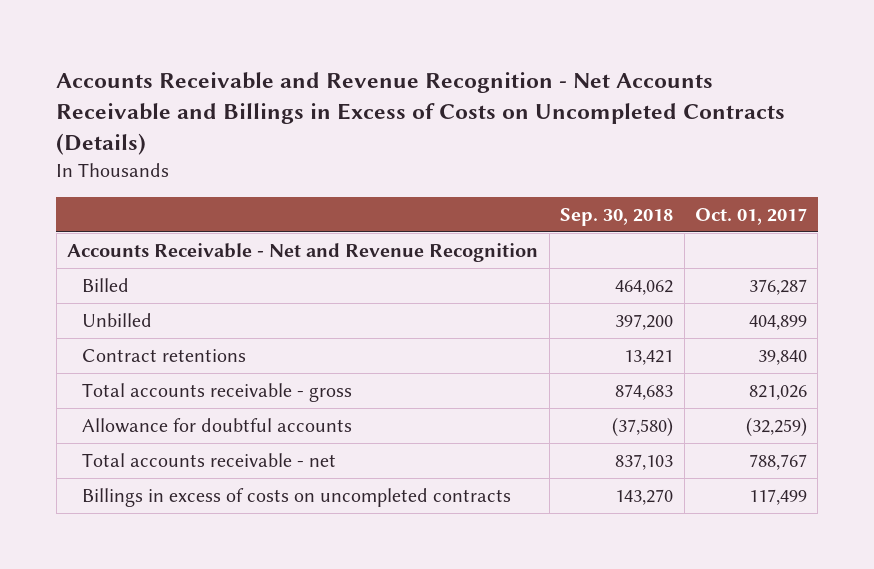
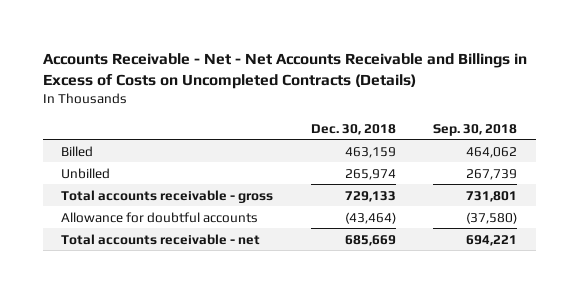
- Accounts Receivable and Revenue Recognition - Net Accounts Receivable and Billings in Excess of Costs on Uncompleted Contracts (Details)
+ Accounts Receivable - Net - Net Accounts Receivable and Billings in Excess of Costs on Uncompleted Contracts (Details)
- | Sep. 30, 2018 | Oct. 01, 2017
+ | Dec. 30, 2018 | Sep. 30, 2018
- Accounts Receivable - Net and Revenue Recognition
- Unbilled | 397,200 | 404,899
- Contract retentions | 13,421 | 39,840
- Total accounts receivable - gross | 874,683 | 821,026
+ Unbilled | 265,974 | 267,739
+ Total accounts receivable - gross | 729,133 | 731,801
- Total accounts receivable - net | 837,103 | 788,767
- Billings in excess of costs on uncompleted contracts | 143,270 | 117,499
+ Total accounts receivable - net | 685,669 | 694,221

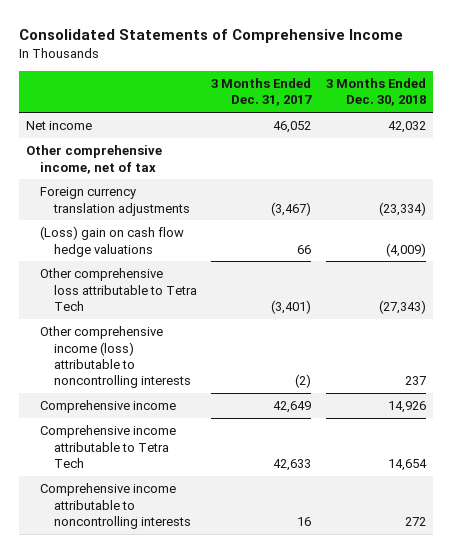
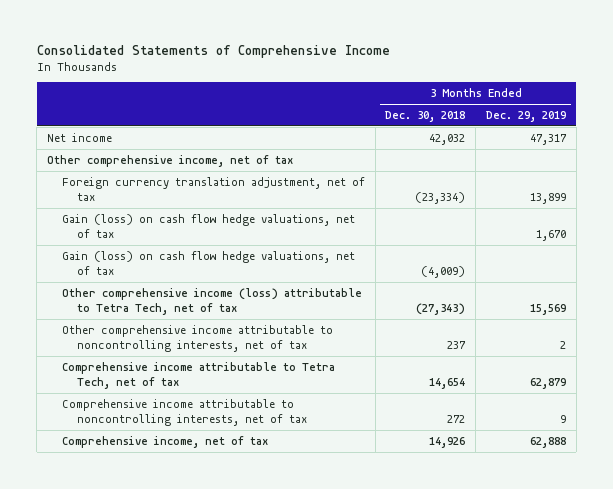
- | 3 Months Ended Dec. 31, 2017 | 3 Months Ended Dec. 30, 2018
+ | 3 Months Ended Dec. 30, 2018 | 3 Months Ended Dec. 29, 2019
- Foreign currency translation adjustments | (3,467) | (23,334)
- (Loss) gain on cash flow hedge valuations | 66 | (4,009)
- Other comprehensive loss attributable to Tetra Tech | (3,401) | (27,343)
- Other comprehensive income (loss) attributable to noncontrolling interests | (2) | 237
- Comprehensive income | 42,649 | 14,926
- Comprehensive income attributable to Tetra Tech | 42,633 | 14,654
- Comprehensive income attributable to noncontrolling interests | 16 | 272
+ Foreign currency translation adjustment, net of tax | (23,334) | 13,899
+ Gain (loss) on cash flow hedge valuations, net of tax | | 1,670
+ Gain (loss) on cash flow hedge valuations, net of tax | (4,009) |
+ Other comprehensive income (loss) attributable to Tetra Tech, net of tax | (27,343) | 15,569
+ Other comprehensive income attributable to noncontrolling interests, net of tax | 237 | 2
+ Comprehensive income attributable to Tetra Tech, net of tax | 14,654 | 62,879
+ Comprehensive income attributable to noncontrolling interests, net of tax | 272 | 9
+ Comprehensive income, net of tax | 14,926 | 62,888

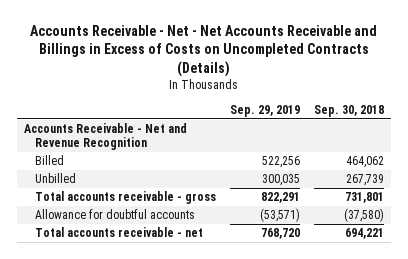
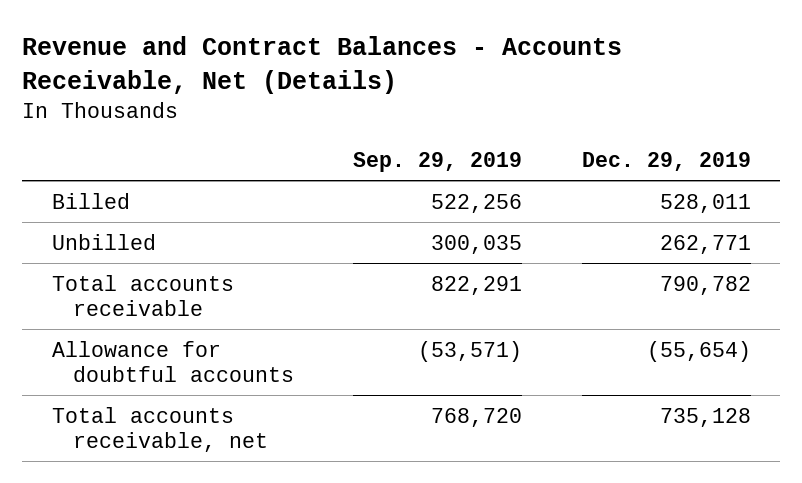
- Accounts Receivable - Net - Net Accounts Receivable and Billings in Excess of Costs on Uncompleted Contracts (Details)
+ Revenue and Contract Balances - Accounts Receivable, Net (Details)
- | Sep. 29, 2019 | Sep. 30, 2018
+ | Sep. 29, 2019 | Dec. 29, 2019
- Accounts Receivable - Net and Revenue Recognition
- Total accounts receivable - gross | 822,291 | 731,801
+ Total accounts receivable | 822,291 | 790,782
- Total accounts receivable - net | 768,720 | 694,221
+ Total accounts receivable, net | 768,720 | 735,128

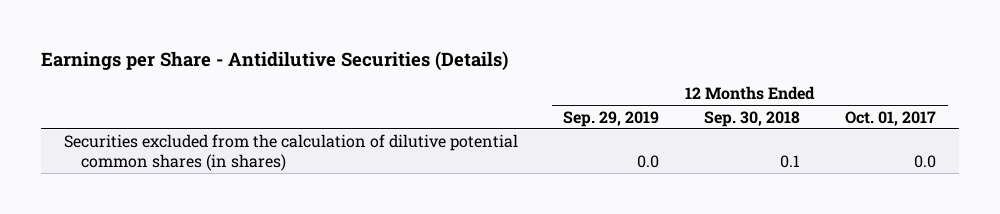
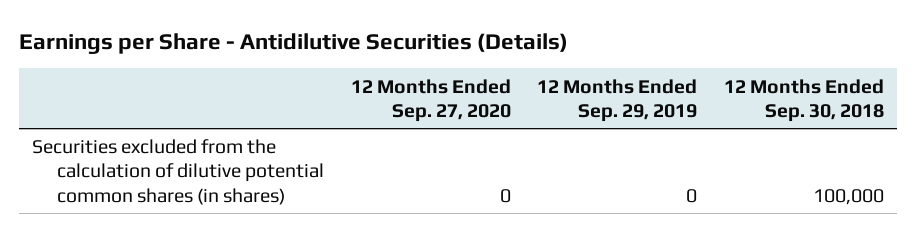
- | 12 Months Ended Sep. 29, 2019 | 12 Months Ended Sep. 30, 2018 | 12 Months Ended Oct. 01, 2017
+ | 12 Months Ended Sep. 27, 2020 | 12 Months Ended Sep. 29, 2019 | 12 Months Ended Sep. 30, 2018
- Securities excluded from the calculation of dilutive potential common shares (in shares) | 0.0 | 0.1 | 0.0
+ Securities excluded from the calculation of dilutive potential common shares (in shares) | 0 | 0 | 100,000

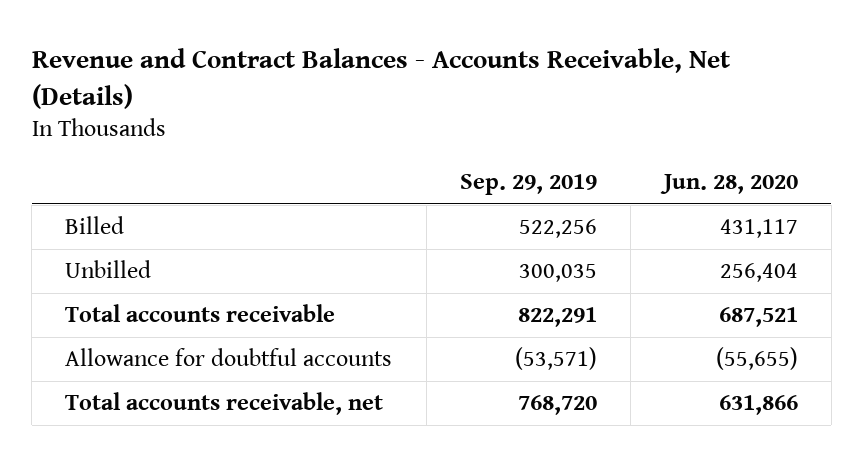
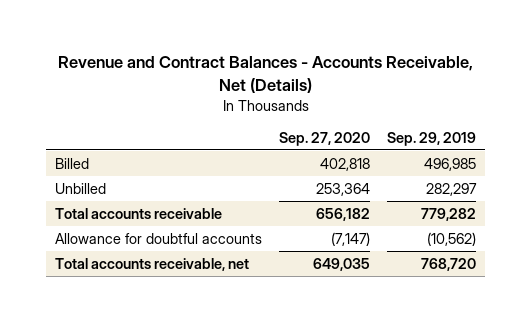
- | Sep. 29, 2019 | Jun. 28, 2020
+ | Sep. 27, 2020 | Sep. 29, 2019
- Billed | 522,256 | 431,117
- Unbilled | 300,035 | 256,404
- Total accounts receivable | 822,291 | 687,521
- Allowance for doubtful accounts | (53,571) | (55,655)
+ Billed | 402,818 | 496,985
+ Unbilled | 253,364 | 282,297
+ Total accounts receivable | 656,182 | 779,282
+ Allowance for doubtful accounts | (7,147) | (10,562)

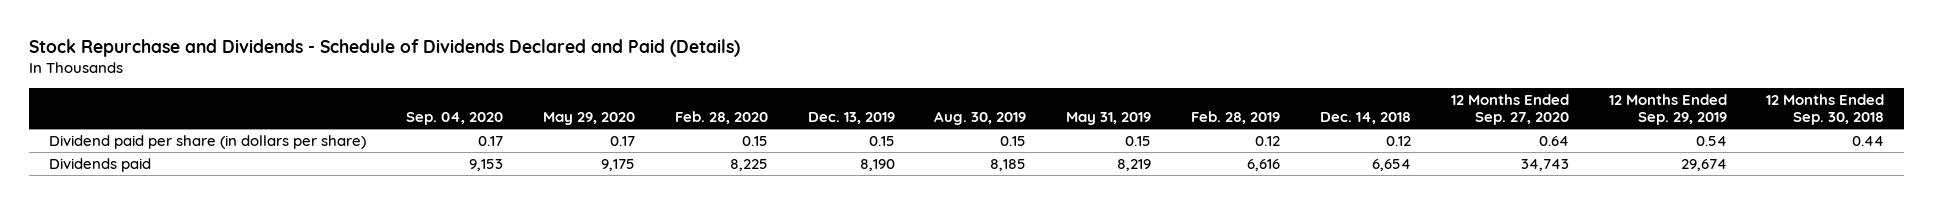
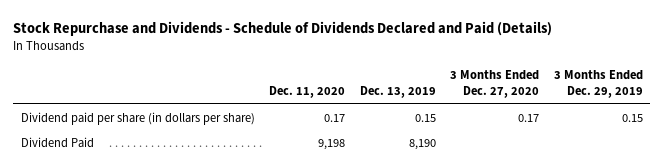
- | Sep. 04, 2020 | May 29, 2020 | Feb. 28, 2020 | Dec. 13, 2019 | Aug. 30, 2019 | May 31, 2019 | Feb. 28, 2019 | Dec. 14, 2018 | 12 Months Ended Sep. 27, 2020 | 12 Months Ended Sep. 29, 2019 | 12 Months Ended Sep. 30, 2018
+ | Dec. 11, 2020 | Dec. 13, 2019 | 3 Months Ended Dec. 27, 2020 | 3 Months Ended Dec. 29, 2019
- Dividends paid | 9,153 | 9,175 | 8,225 | 8,190 | 8,185 | 8,219 | 6,616 | 6,654 | 34,743 | 29,674 |
+ Dividend Paid | 9,198 | 8,190 | |

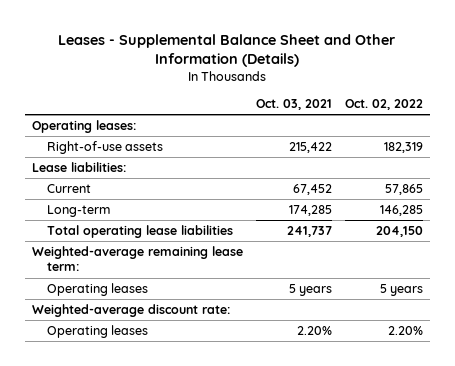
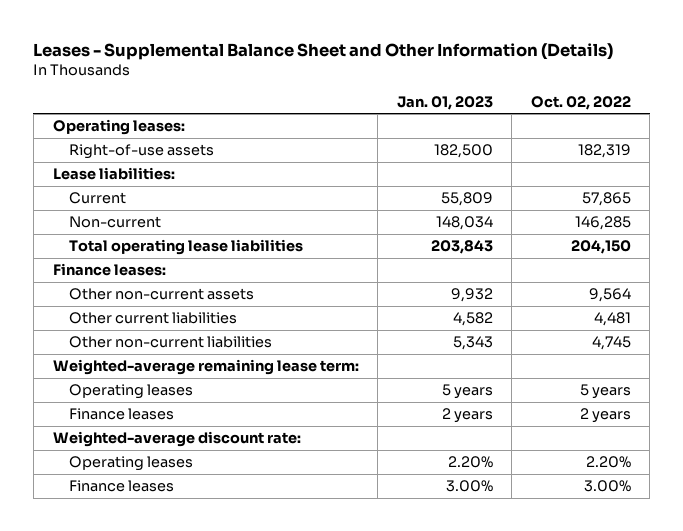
- | Oct. 03, 2021 | Oct. 02, 2022
+ | Jan. 01, 2023 | Oct. 02, 2022
- Long-term | 174,285 | 146,285
+ Non-current | 148,034 | 146,285
+ Finance leases:
+ Other non-current assets | 9,932 | 9,564
+ Other current liabilities | 4,582 | 4,481
+ Other non-current liabilities | 5,343 | 4,745
+ Finance leases | 2 years | 2 years
+ Finance leases | 3.00% | 3.00%

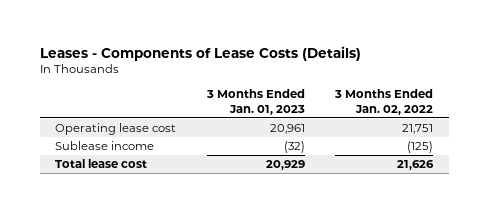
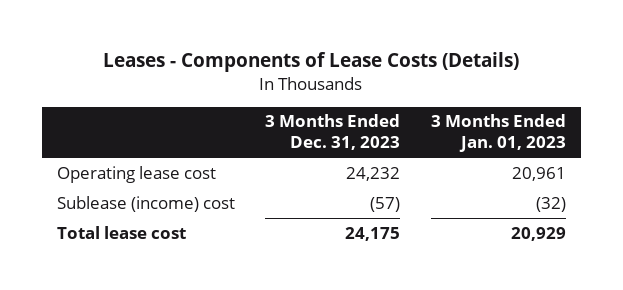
- | 3 Months Ended Jan. 01, 2023 | 3 Months Ended Jan. 02, 2022
+ | 3 Months Ended Dec. 31, 2023 | 3 Months Ended Jan. 01, 2023
- Sublease income | (32) | (125)
+ Sublease (income) cost | (57) | (32)

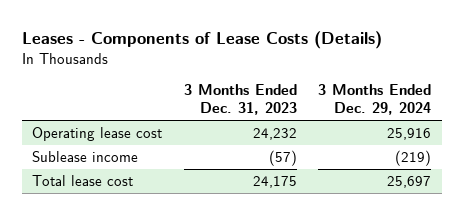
- | 3 Months Ended Dec. 31, 2023 | 3 Months Ended Jan. 01, 2023
+ | 3 Months Ended Dec. 31, 2023 | 3 Months Ended Dec. 29, 2024
- Sublease (income) cost | (57) | (32)
+ Sublease income | (57) | (219)

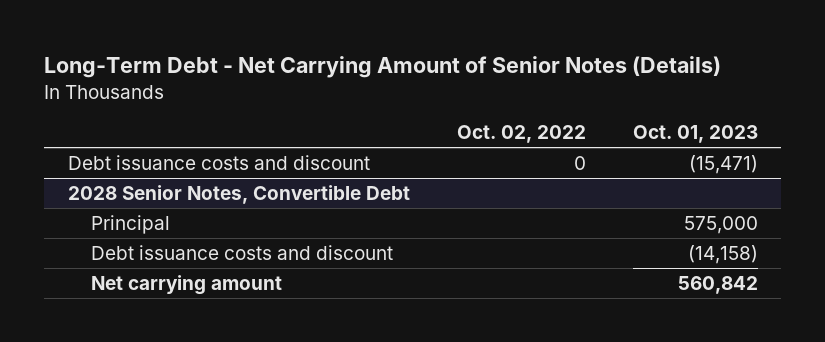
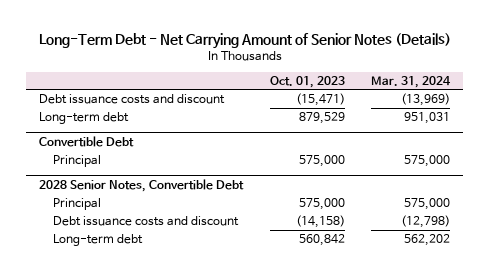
- | Oct. 02, 2022 | Oct. 01, 2023
+ | Oct. 01, 2023 | Mar. 31, 2024
+ Long-term debt | 879,529 | 951,031
+ Convertible Debt
+ Principal | 575,000 | 575,000
@ 2028 Senior Notes, Convertible Debt
- Net carrying amount | | 560,842
+ Long-term debt | 560,842 | 562,202

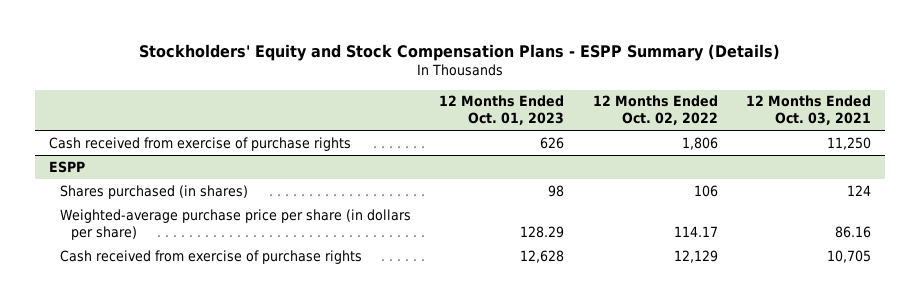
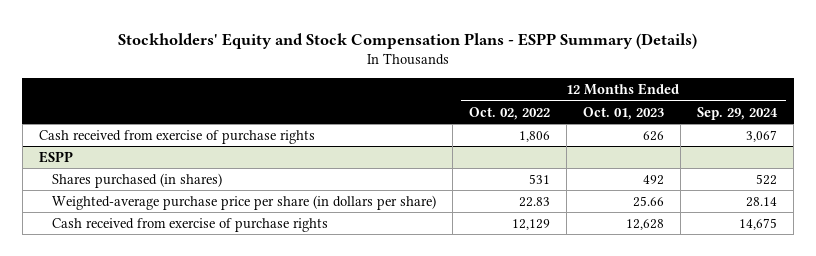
- | 12 Months Ended Oct. 01, 2023 | 12 Months Ended Oct. 02, 2022 | 12 Months Ended Oct. 03, 2021
+ | 12 Months Ended Oct. 02, 2022 | 12 Months Ended Oct. 01, 2023 | 12 Months Ended Sep. 29, 2024
@ ESPP
- Shares purchased (in shares) | 98 | 106 | 124
- Weighted-average purchase price per share (in dollars per share) | 128.29 | 114.17 | 86.16
+ Shares purchased (in shares) | 531 | 492 | 522
+ Weighted-average purchase price per share (in dollars per share) | 22.83 | 25.66 | 28.14

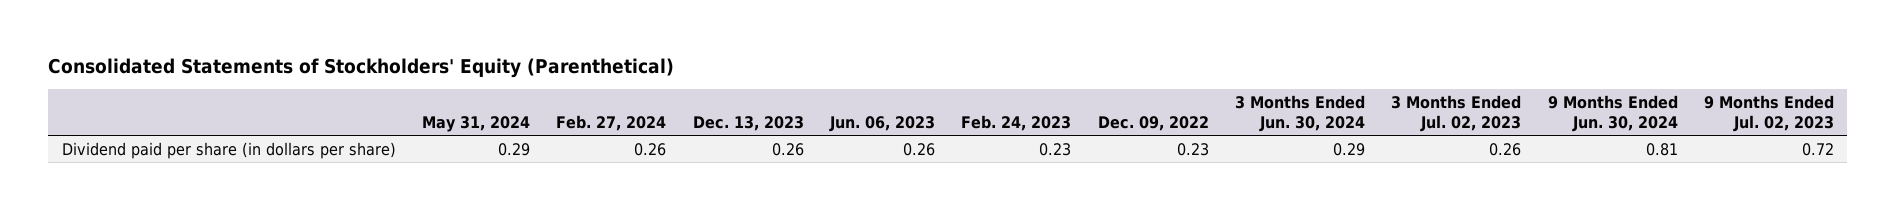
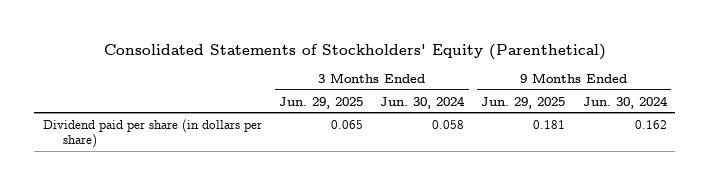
- | May 31, 2024 | Feb. 27, 2024 | Dec. 13, 2023 | Jun. 06, 2023 | Feb. 24, 2023 | Dec. 09, 2022 | 3 Months Ended Jun. 30, 2024 | 3 Months Ended Jul. 02, 2023 | 9 Months Ended Jun. 30, 2024 | 9 Months Ended Jul. 02, 2023
+ | 3 Months Ended Jun. 29, 2025 | 3 Months Ended Jun. 30, 2024 | 9 Months Ended Jun. 29, 2025 | 9 Months Ended Jun. 30, 2024
- Dividend paid per share (in dollars per share) | 0.29 | 0.26 | 0.26 | 0.26 | 0.23 | 0.23 | 0.29 | 0.26 | 0.81 | 0.72
+ Dividend paid per share (in dollars per share) | 0.065 | 0.058 | 0.181 | 0.162

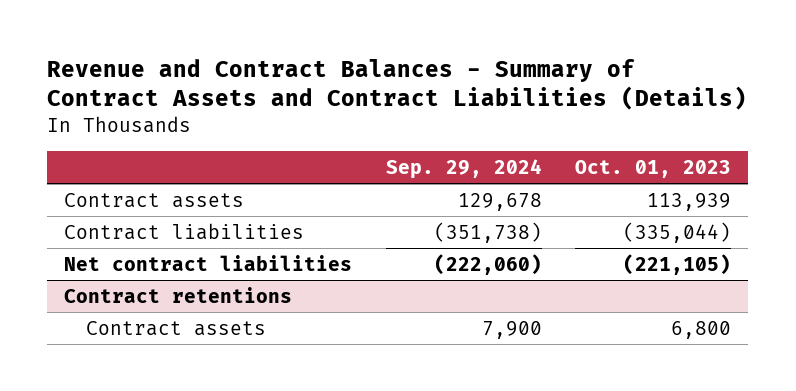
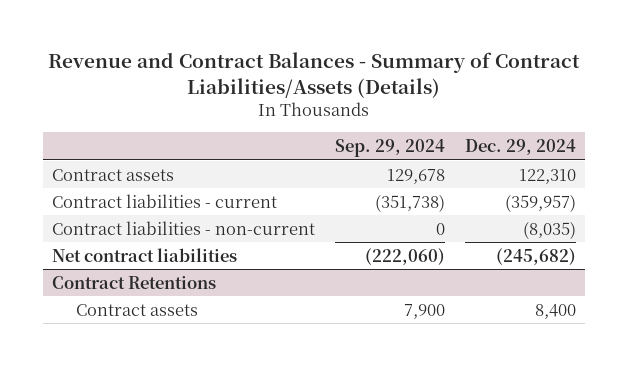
- Revenue and Contract Balances - Summary of Contract Assets and Contract Liabilities (Details)
+ Revenue and Contract Balances - Summary of Contract Liabilities/Assets (Details)
- | Sep. 29, 2024 | Oct. 01, 2023
+ | Sep. 29, 2024 | Dec. 29, 2024
- Contract liabilities | (351,738) | (335,044)
+ Contract liabilities - current | (351,738) | (359,957)
+ Contract liabilities - non-current | 0 | (8,035)
- Contract retentions
+ Contract Retentions

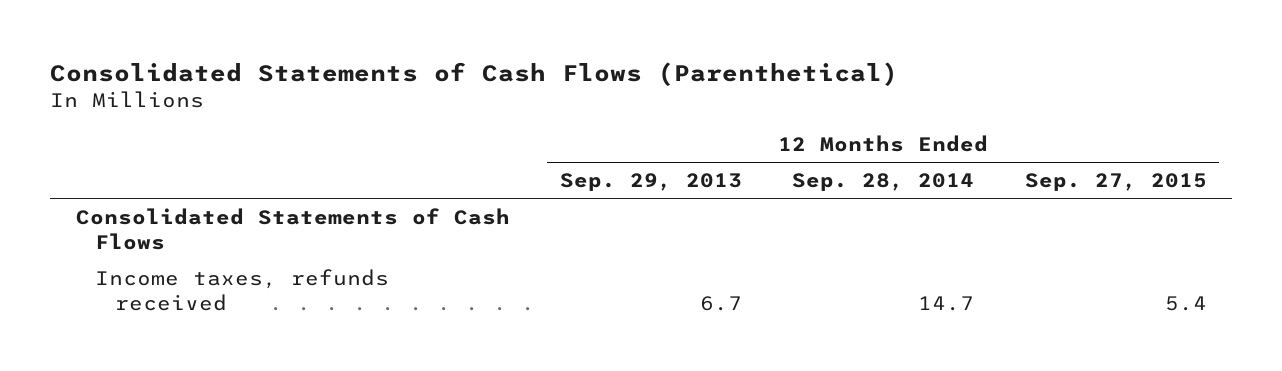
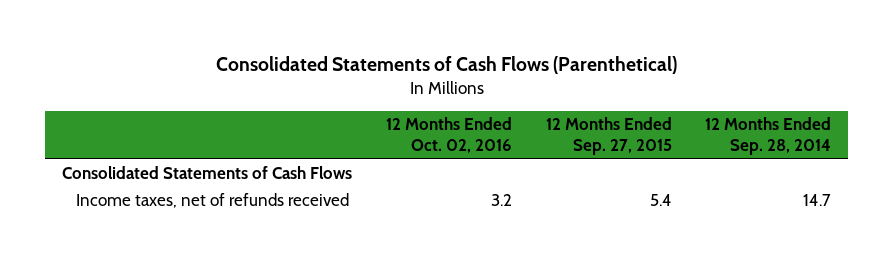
- | 12 Months Ended Sep. 29, 2013 | 12 Months Ended Sep. 28, 2014 | 12 Months Ended Sep. 27, 2015
+ | 12 Months Ended Oct. 02, 2016 | 12 Months Ended Sep. 27, 2015 | 12 Months Ended Sep. 28, 2014
- Income taxes, refunds received | 6.7 | 14.7 | 5.4
+ Income taxes, net of refunds received | 3.2 | 5.4 | 14.7

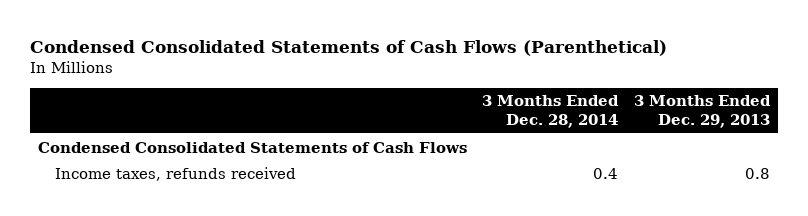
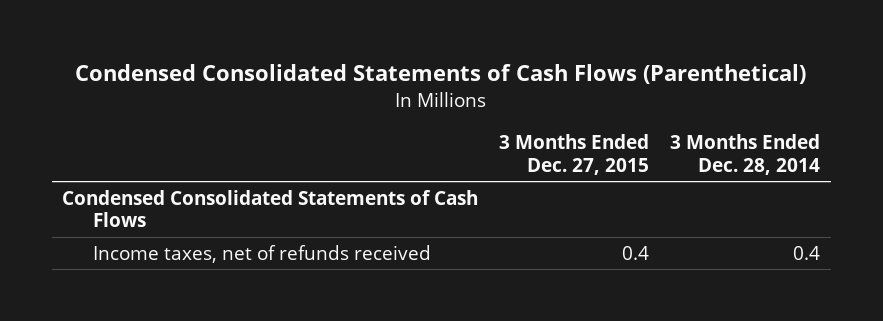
- | 3 Months Ended Dec. 28, 2014 | 3 Months Ended Dec. 29, 2013
+ | 3 Months Ended Dec. 27, 2015 | 3 Months Ended Dec. 28, 2014
- Income taxes, refunds received | 0.4 | 0.8
+ Income taxes, net of refunds received | 0.4 | 0.4

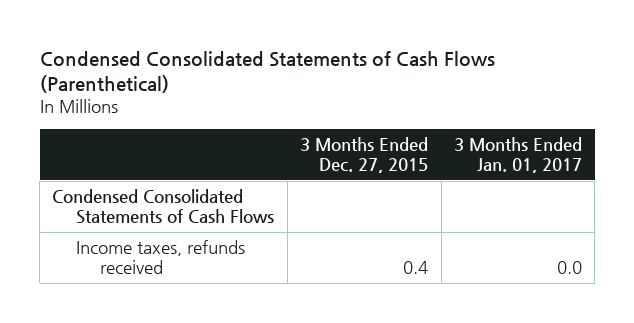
- | 3 Months Ended Dec. 27, 2015 | 3 Months Ended Dec. 28, 2014
+ | 3 Months Ended Dec. 27, 2015 | 3 Months Ended Jan. 01, 2017
- Income taxes, net of refunds received | 0.4 | 0.4
+ Income taxes, refunds received | 0.4 | 0.0

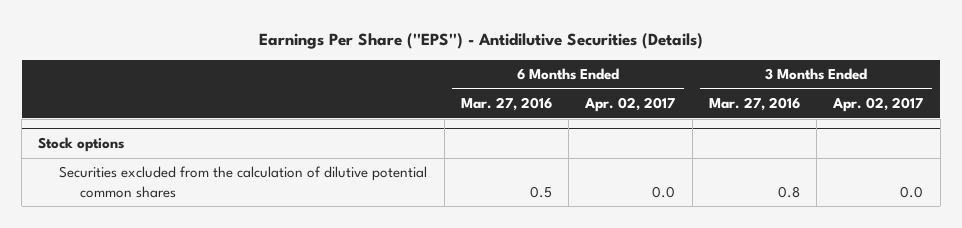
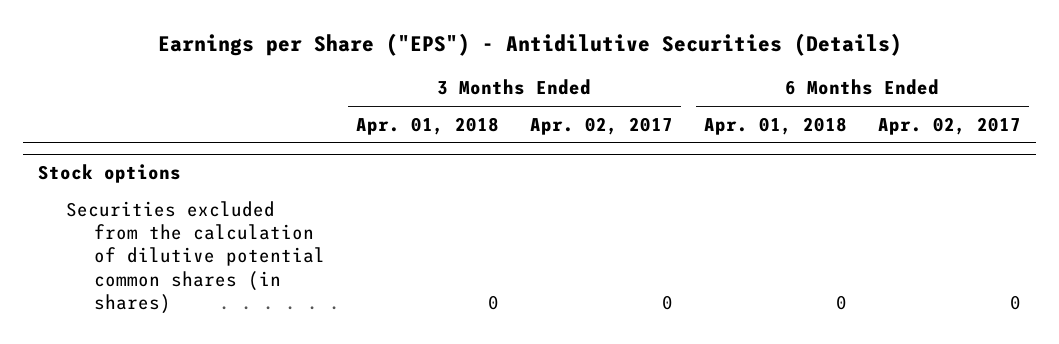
- Earnings Per Share (''EPS'') - Antidilutive Securities (Details)
+ Earnings per Share ("EPS") - Antidilutive Securities (Details)
- | 6 Months Ended Mar. 27, 2016 | 6 Months Ended Apr. 02, 2017 | 3 Months Ended Mar. 27, 2016 | 3 Months Ended Apr. 02, 2017
+ | 3 Months Ended Apr. 01, 2018 | 3 Months Ended Apr. 02, 2017 | 6 Months Ended Apr. 01, 2018 | 6 Months Ended Apr. 02, 2017
@ Stock options
- Securities excluded from the calculation of dilutive potential common shares | 0.5 | 0.0 | 0.8 | 0.0
+ Securities excluded from the calculation of dilutive potential common shares (in shares) | 0 | 0 | 0 | 0

